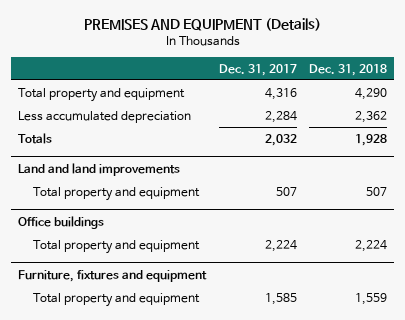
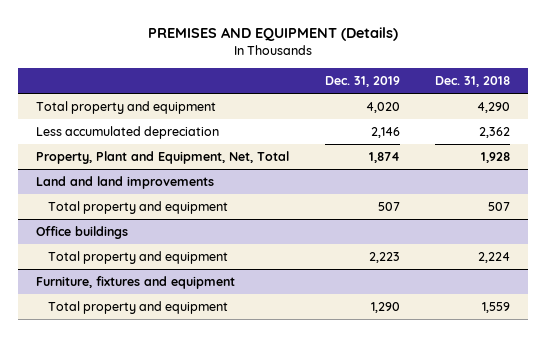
- | Dec. 31, 2017 | Dec. 31, 2018
+ | Dec. 31, 2019 | Dec. 31, 2018
- Totals | 2,032 | 1,928
+ Property, Plant and Equipment, Net, Total | 1,874 | 1,928

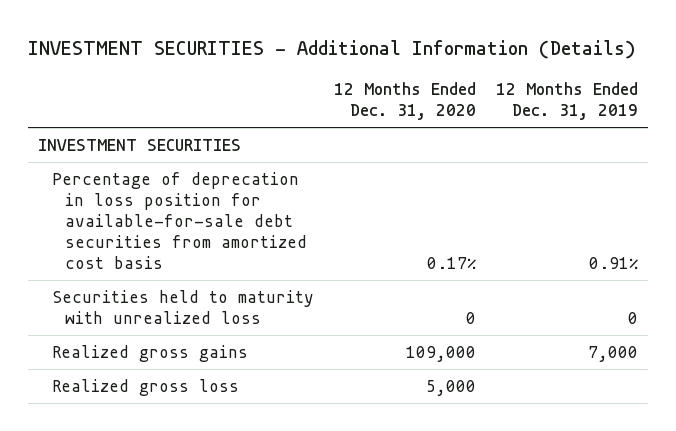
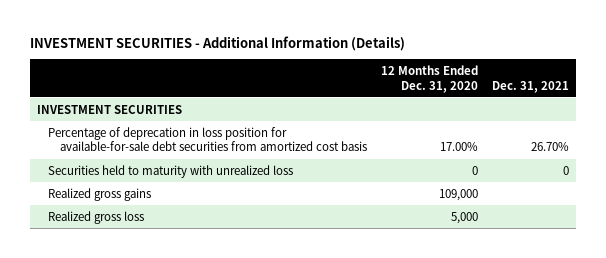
- | 12 Months Ended Dec. 31, 2020 | 12 Months Ended Dec. 31, 2019
+ | 12 Months Ended Dec. 31, 2020 | Dec. 31, 2021
- Percentage of deprecation in loss position for available-for-sale debt securities from amortized cost basis | 0.17% | 0.91%
+ Percentage of deprecation in loss position for available-for-sale debt securities from amortized cost basis | 17.00% | 26.70%

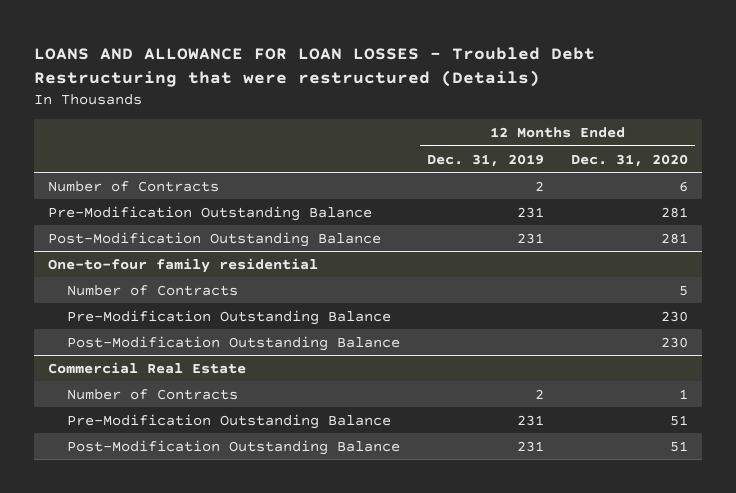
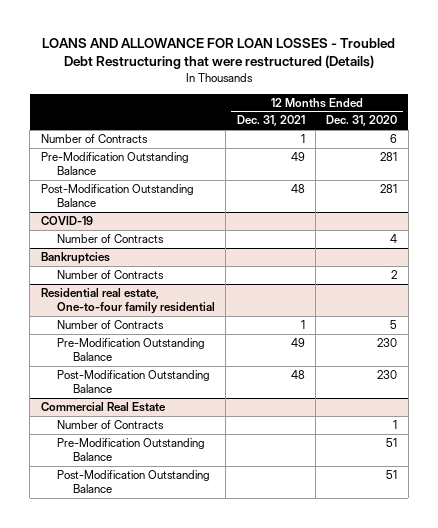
- | 12 Months Ended Dec. 31, 2019 | 12 Months Ended Dec. 31, 2020
+ | 12 Months Ended Dec. 31, 2021 | 12 Months Ended Dec. 31, 2020
- One-to-four family residential
+ COVID-19
+ Number of Contracts | | 4
+ Bankruptcies
+ Number of Contracts | | 2
+ Residential real estate, One-to-four family residential

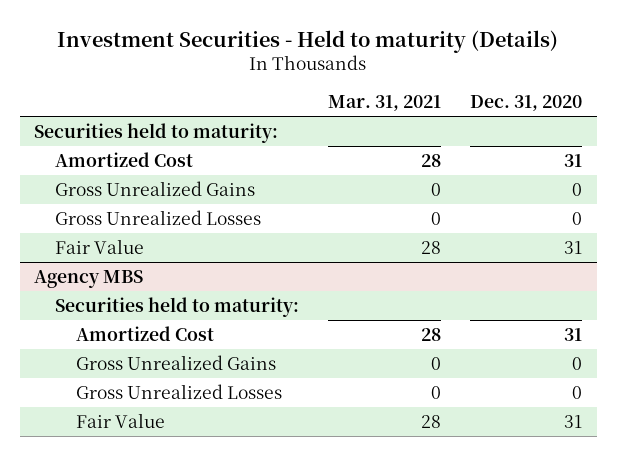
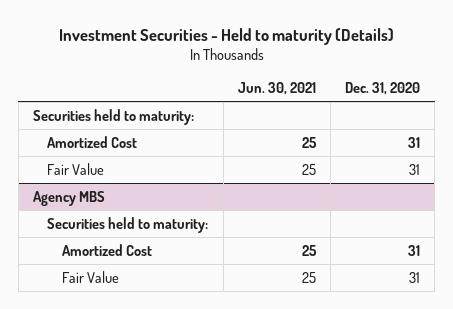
- | Mar. 31, 2021 | Dec. 31, 2020
+ | Jun. 30, 2021 | Dec. 31, 2020
- Gross Unrealized Gains | 0 | 0
- Gross Unrealized Losses | 0 | 0
@ Agency MBS
- Gross Unrealized Gains | 0 | 0
- Gross Unrealized Losses | 0 | 0

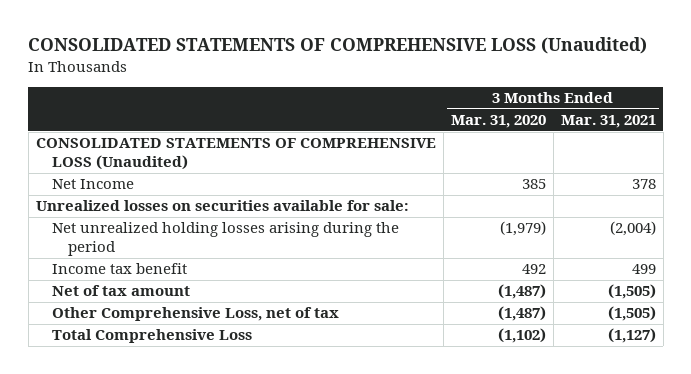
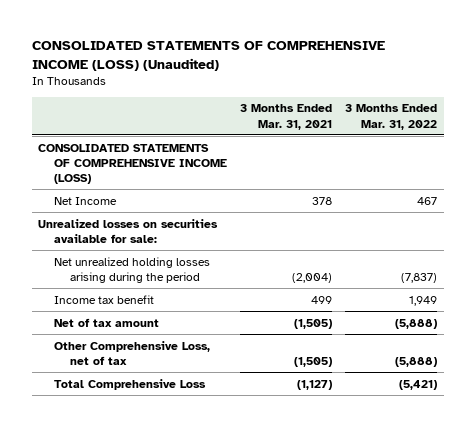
- CONSOLIDATED STATEMENTS OF COMPREHENSIVE LOSS (Unaudited)
+ CONSOLIDATED STATEMENTS OF COMPREHENSIVE INCOME (LOSS) (Unaudited)
- | 3 Months Ended Mar. 31, 2020 | 3 Months Ended Mar. 31, 2021
+ | 3 Months Ended Mar. 31, 2021 | 3 Months Ended Mar. 31, 2022
- CONSOLIDATED STATEMENTS OF COMPREHENSIVE LOSS (Unaudited)
+ CONSOLIDATED STATEMENTS OF COMPREHENSIVE INCOME (LOSS)

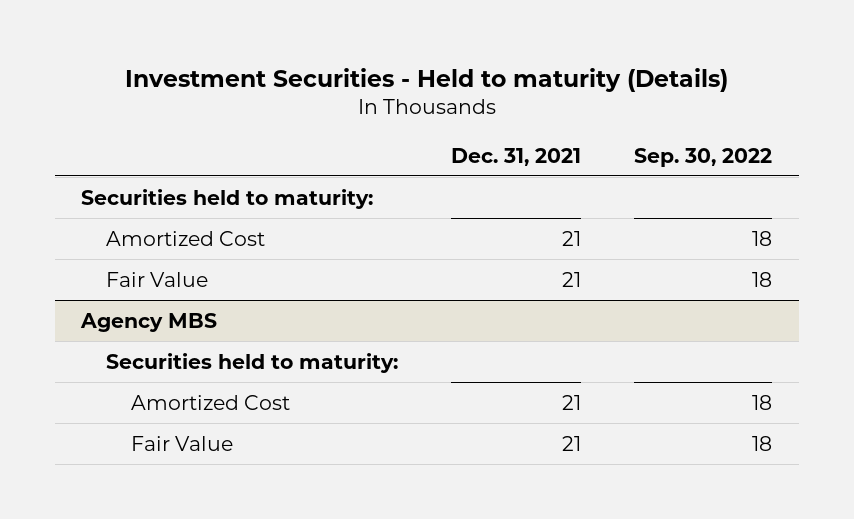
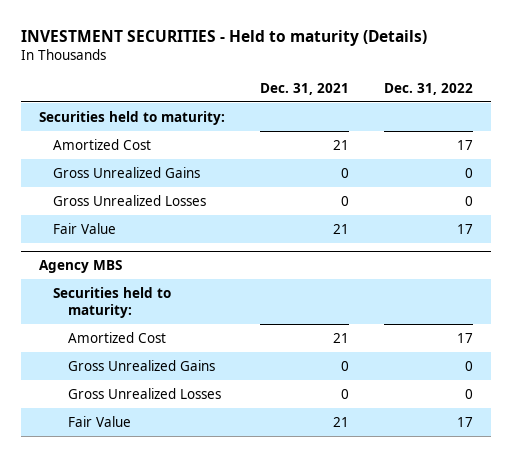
- Investment Securities - Held to maturity (Details)
+ INVESTMENT SECURITIES - Held to maturity (Details)
- | Dec. 31, 2021 | Sep. 30, 2022
+ | Dec. 31, 2021 | Dec. 31, 2022
+ Gross Unrealized Gains | 0 | 0
+ Gross Unrealized Losses | 0 | 0
@ Agency MBS
+ Gross Unrealized Gains | 0 | 0
+ Gross Unrealized Losses | 0 | 0

